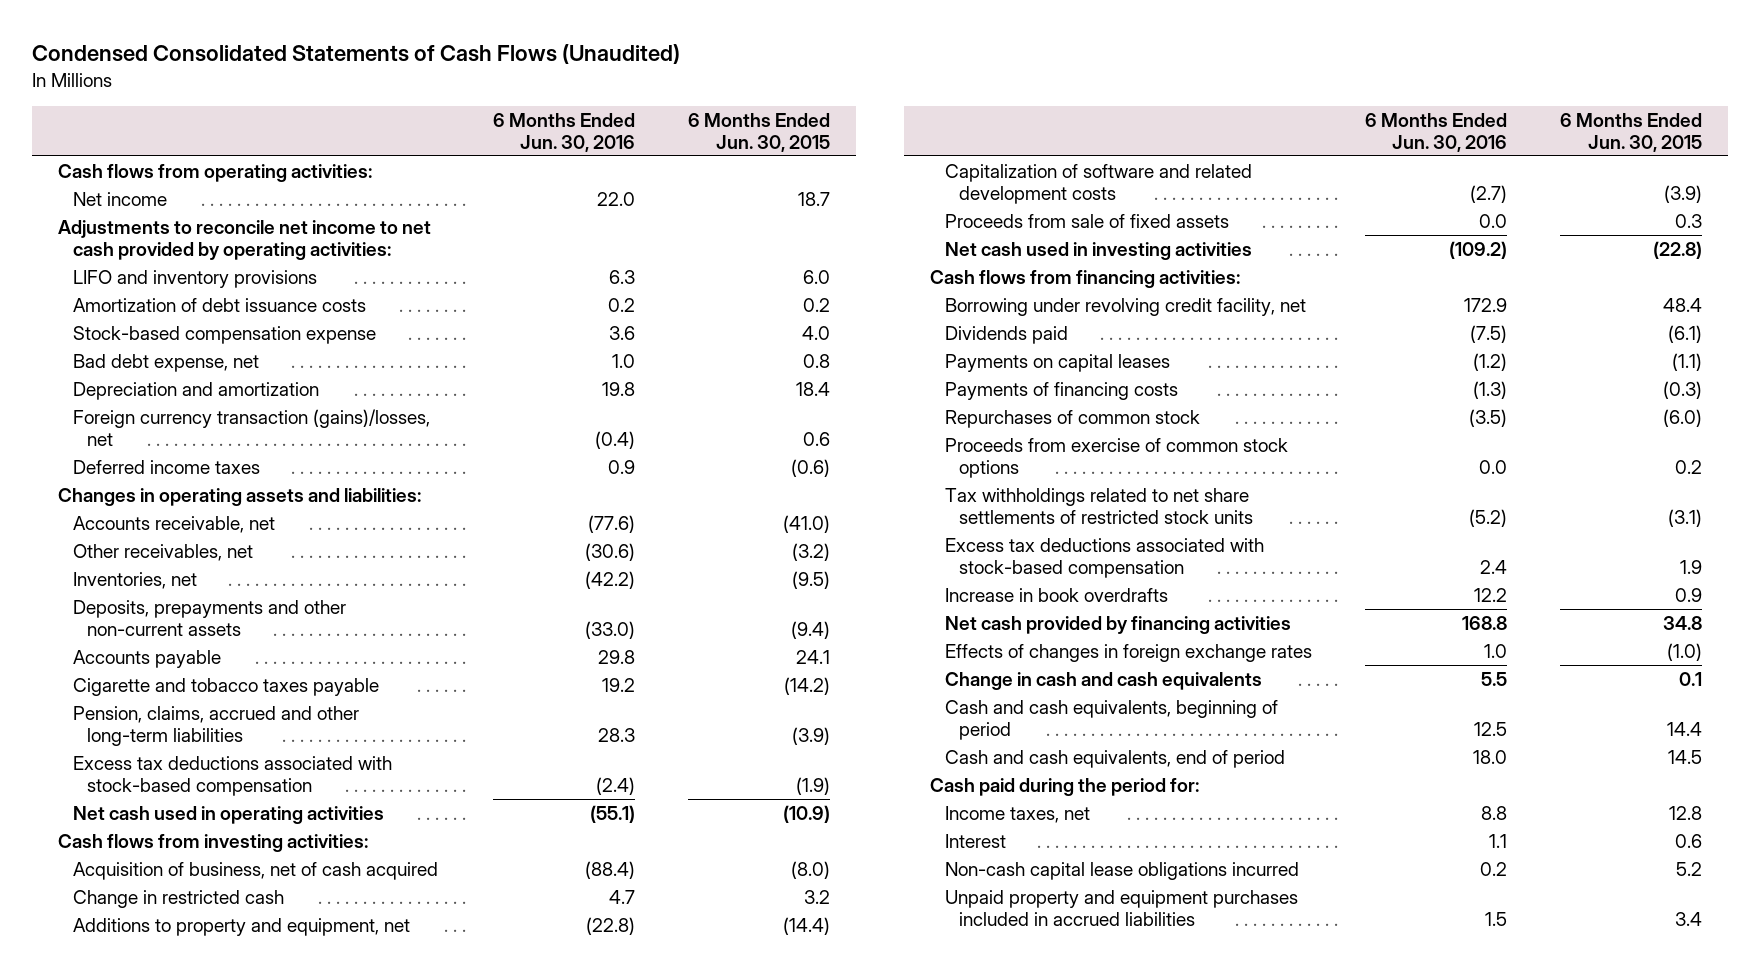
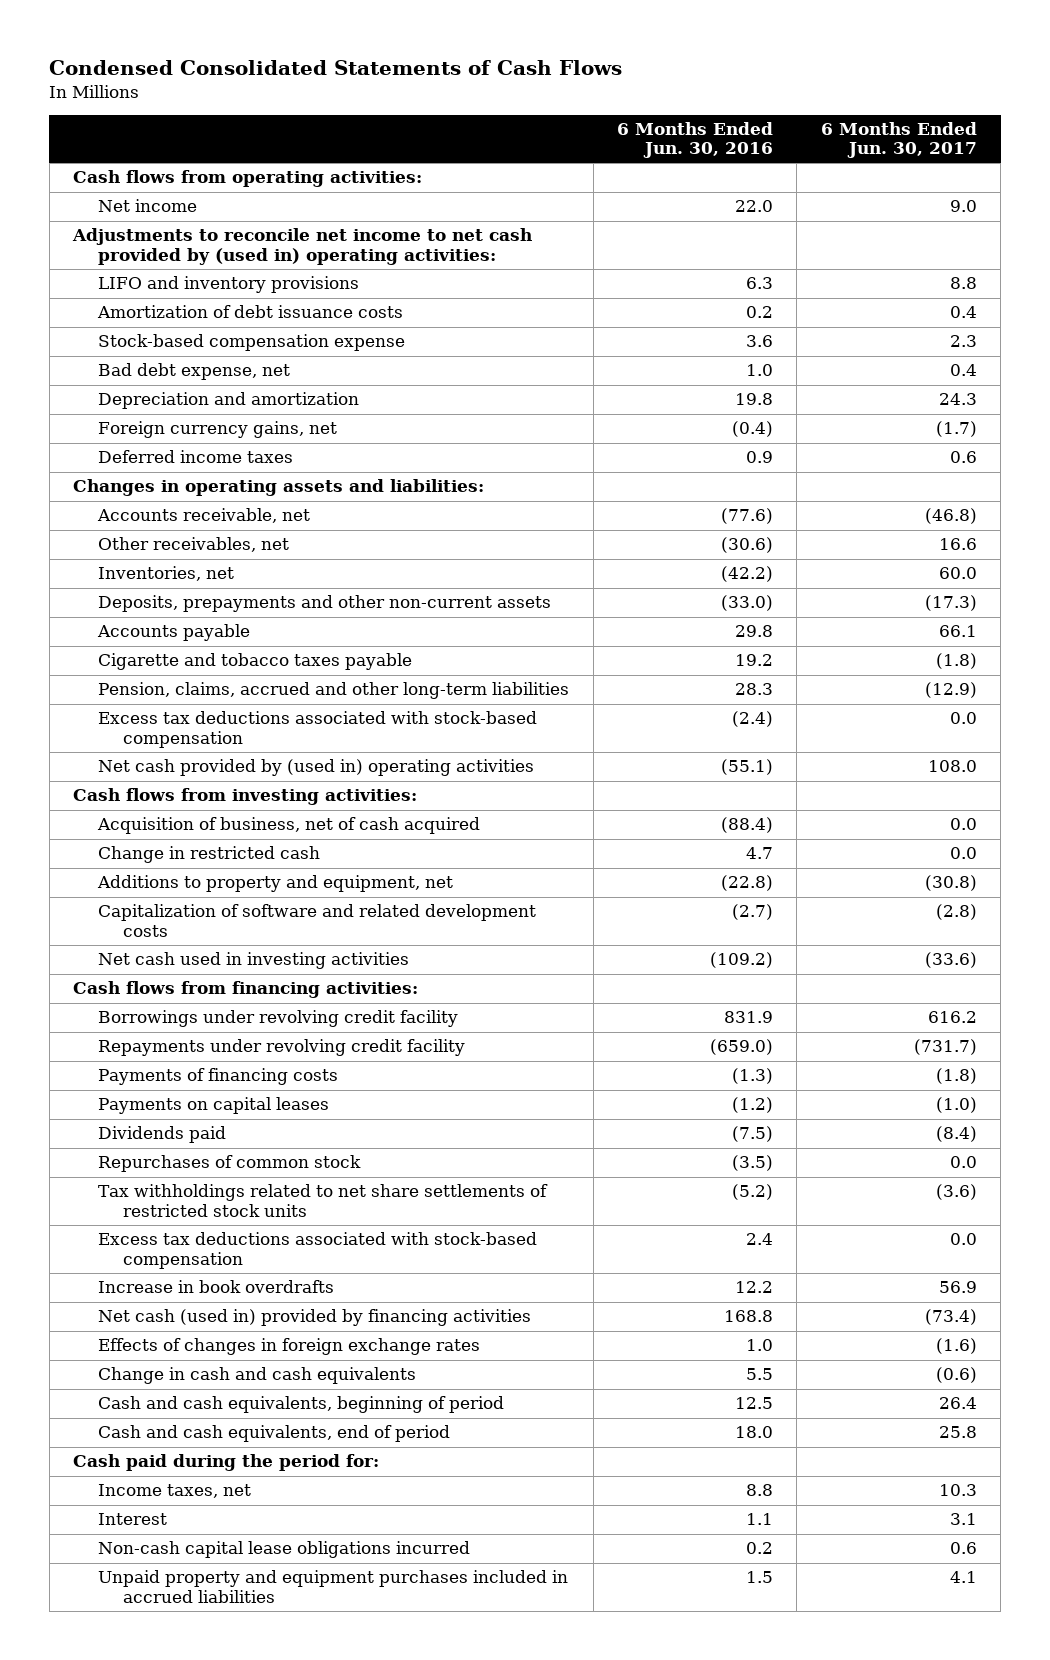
- Condensed Consolidated Statements of Cash Flows (Unaudited)
+ Condensed Consolidated Statements of Cash Flows
- | 6 Months Ended Jun. 30, 2016 | 6 Months Ended Jun. 30, 2015
+ | 6 Months Ended Jun. 30, 2016 | 6 Months Ended Jun. 30, 2017
- Adjustments to reconcile net income to net cash provided by operating activities:
+ Adjustments to reconcile net income to net cash provided by (used in) operating activities:
- Foreign currency transaction (gains)/losses, net | (0.4) | 0.6
+ Foreign currency gains, net | (0.4) | (1.7)
- Net cash used in operating activities | (55.1) | (10.9)
+ Net cash provided by (used in) operating activities | (55.1) | 108.0
- Proceeds from sale of fixed assets | 0.0 | 0.3
- Borrowing under revolving credit facility, net | 172.9 | 48.4
+ Borrowings under revolving credit facility | 831.9 | 616.2
+ Repayments under revolving credit facility | (659.0) | (731.7)
moved down: Payments on capital leases | (1.2) | (1.0)
moved down: Dividends paid | (7.5) | (8.4)
- Proceeds from exercise of common stock options | 0.0 | 0.2
- Net cash provided by financing activities | 168.8 | 34.8
+ Net cash (used in) provided by financing activities | 168.8 | (73.4)

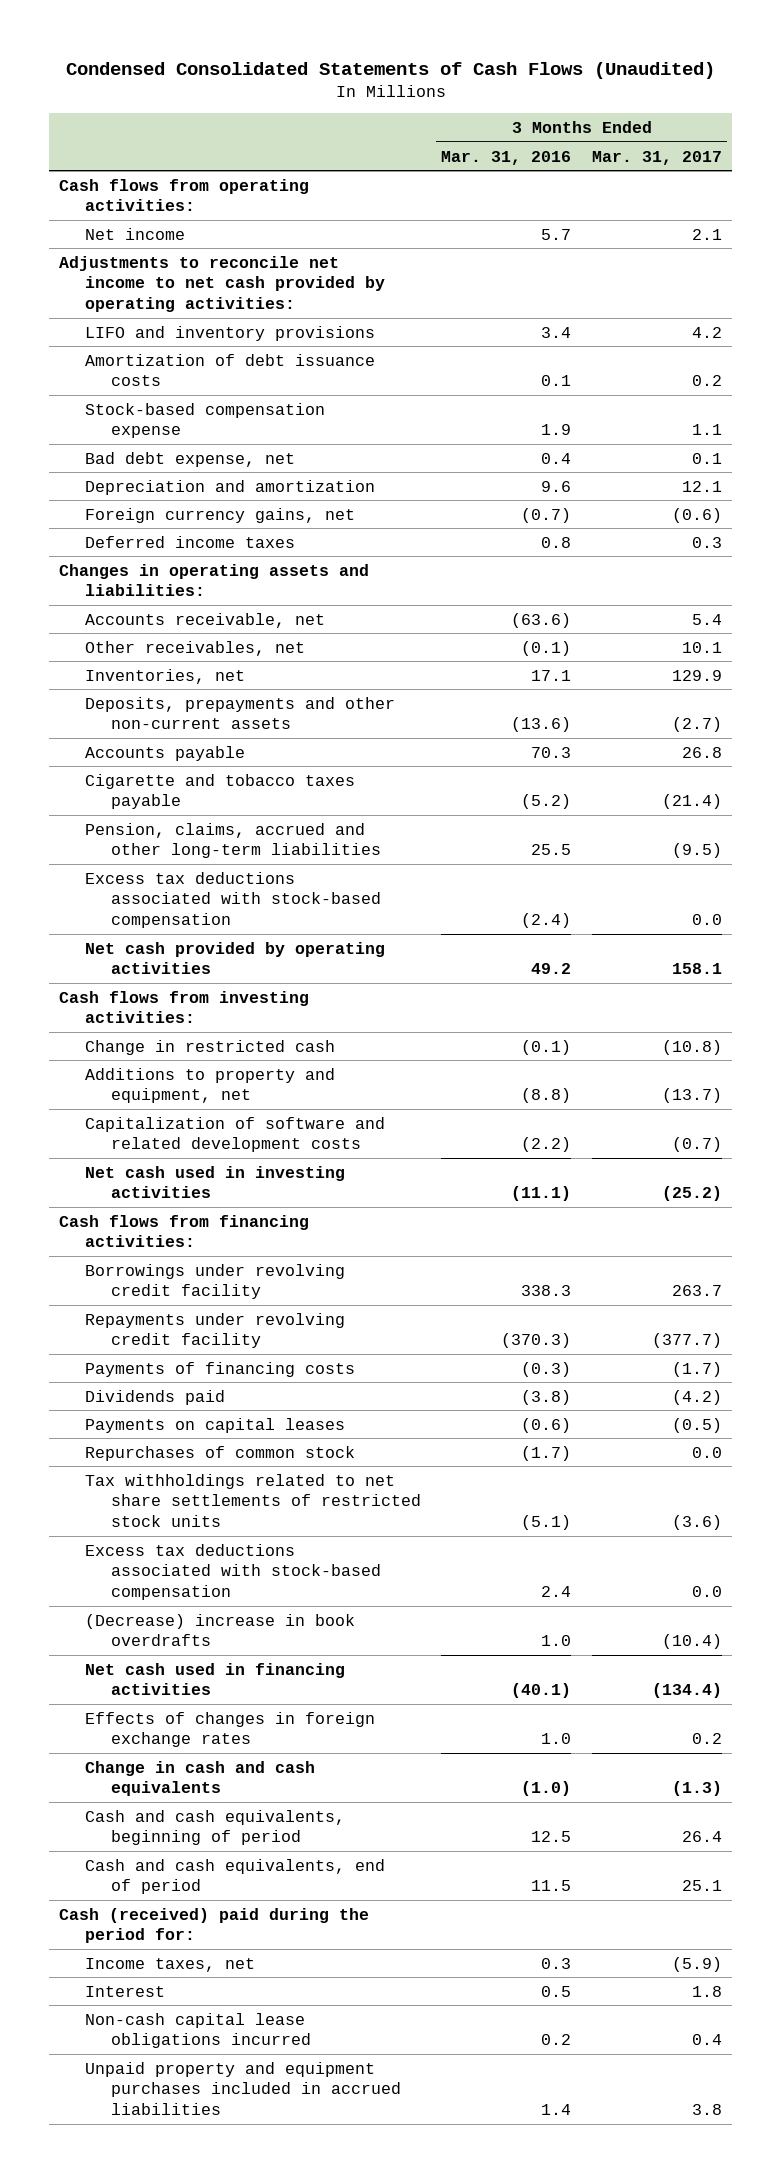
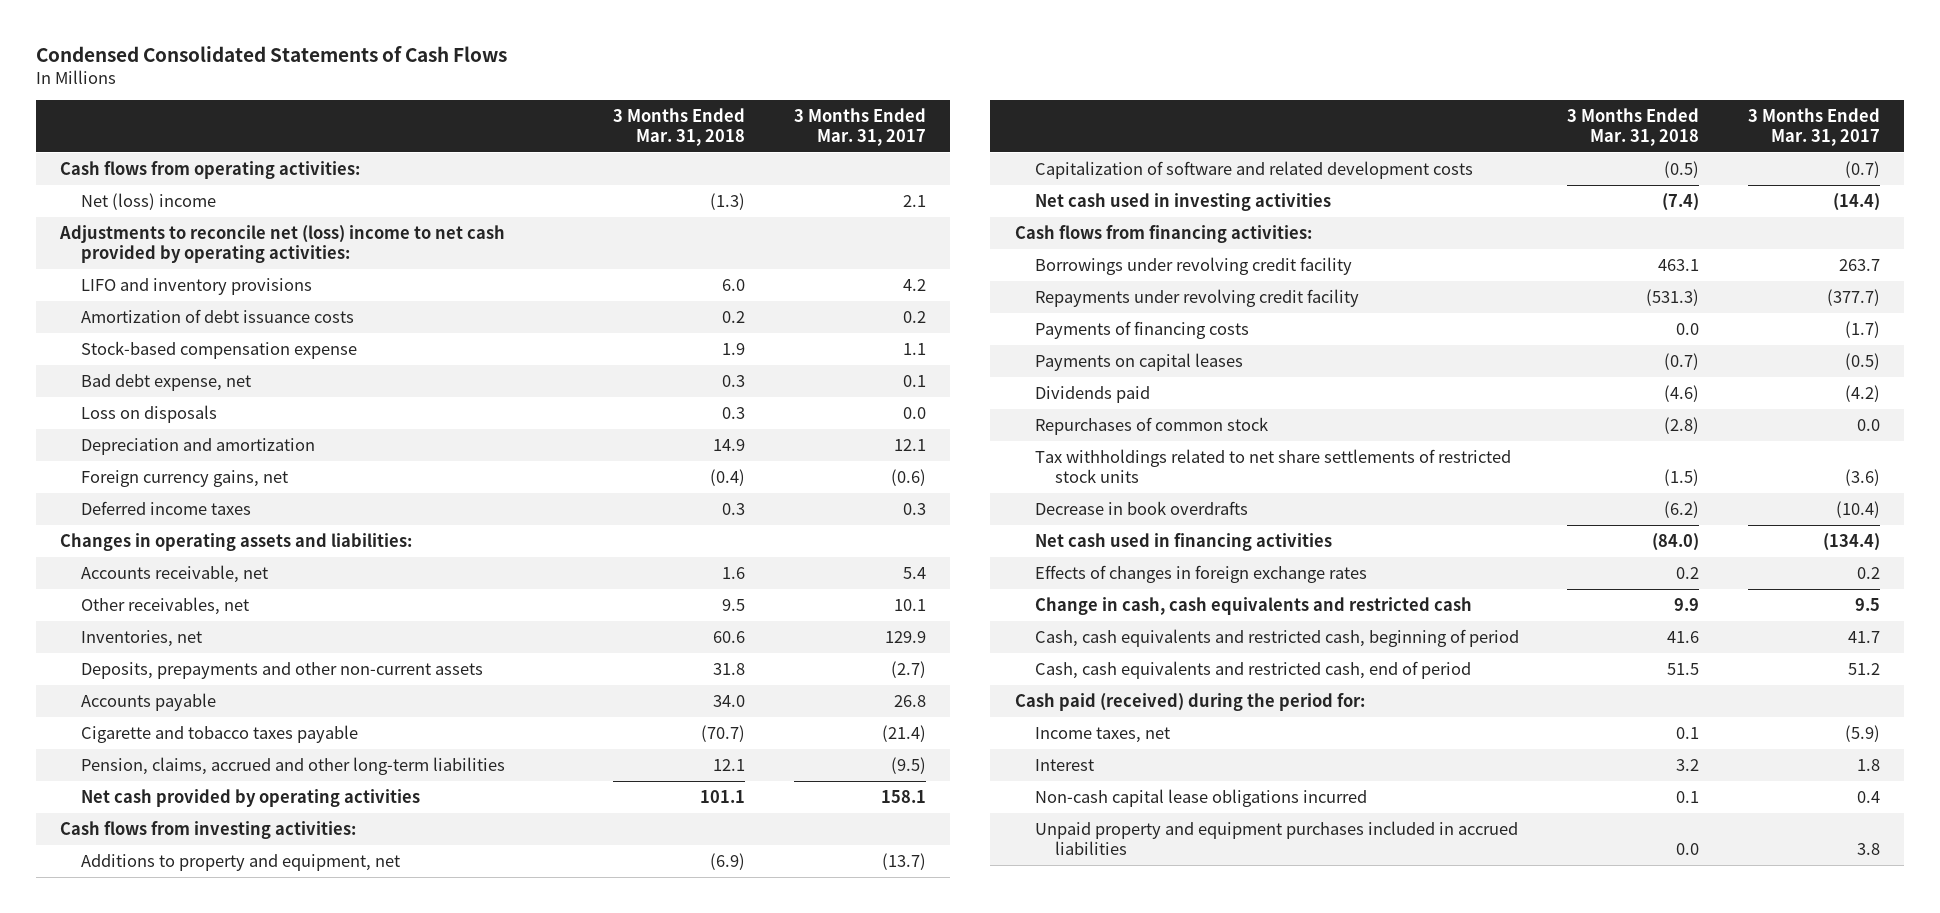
- Condensed Consolidated Statements of Cash Flows (Unaudited)
+ Condensed Consolidated Statements of Cash Flows
- | 3 Months Ended Mar. 31, 2016 | 3 Months Ended Mar. 31, 2017
+ | 3 Months Ended Mar. 31, 2018 | 3 Months Ended Mar. 31, 2017
- Net income | 5.7 | 2.1
- Adjustments to reconcile net income to net cash provided by operating activities:
+ Net (loss) income | (1.3) | 2.1
+ Adjustments to reconcile net (loss) income to net cash provided by operating activities:
+ Loss on disposals | 0.3 | 0.0
- Excess tax deductions associated with stock-based compensation | (2.4) | 0.0
- Change in restricted cash | (0.1) | (10.8)
- Net cash used in investing activities | (11.1) | (25.2)
+ Net cash used in investing activities | (7.4) | (14.4)
moved down: Dividends paid | (4.6) | (4.2)
- Excess tax deductions associated with stock-based compensation | 2.4 | 0.0
- (Decrease) increase in book overdrafts | 1.0 | (10.4)
+ Decrease in book overdrafts | (6.2) | (10.4)
- Change in cash and cash equivalents | (1.0) | (1.3)
- Cash and cash equivalents, beginning of period | 12.5 | 26.4
- Cash and cash equivalents, end of period | 11.5 | 25.1
- Cash (received) paid during the period for:
+ Change in cash, cash equivalents and restricted cash | 9.9 | 9.5
+ Cash, cash equivalents and restricted cash, beginning of period | 41.6 | 41.7
+ Cash, cash equivalents and restricted cash, end of period | 51.5 | 51.2
+ Cash paid (received) during the period for:

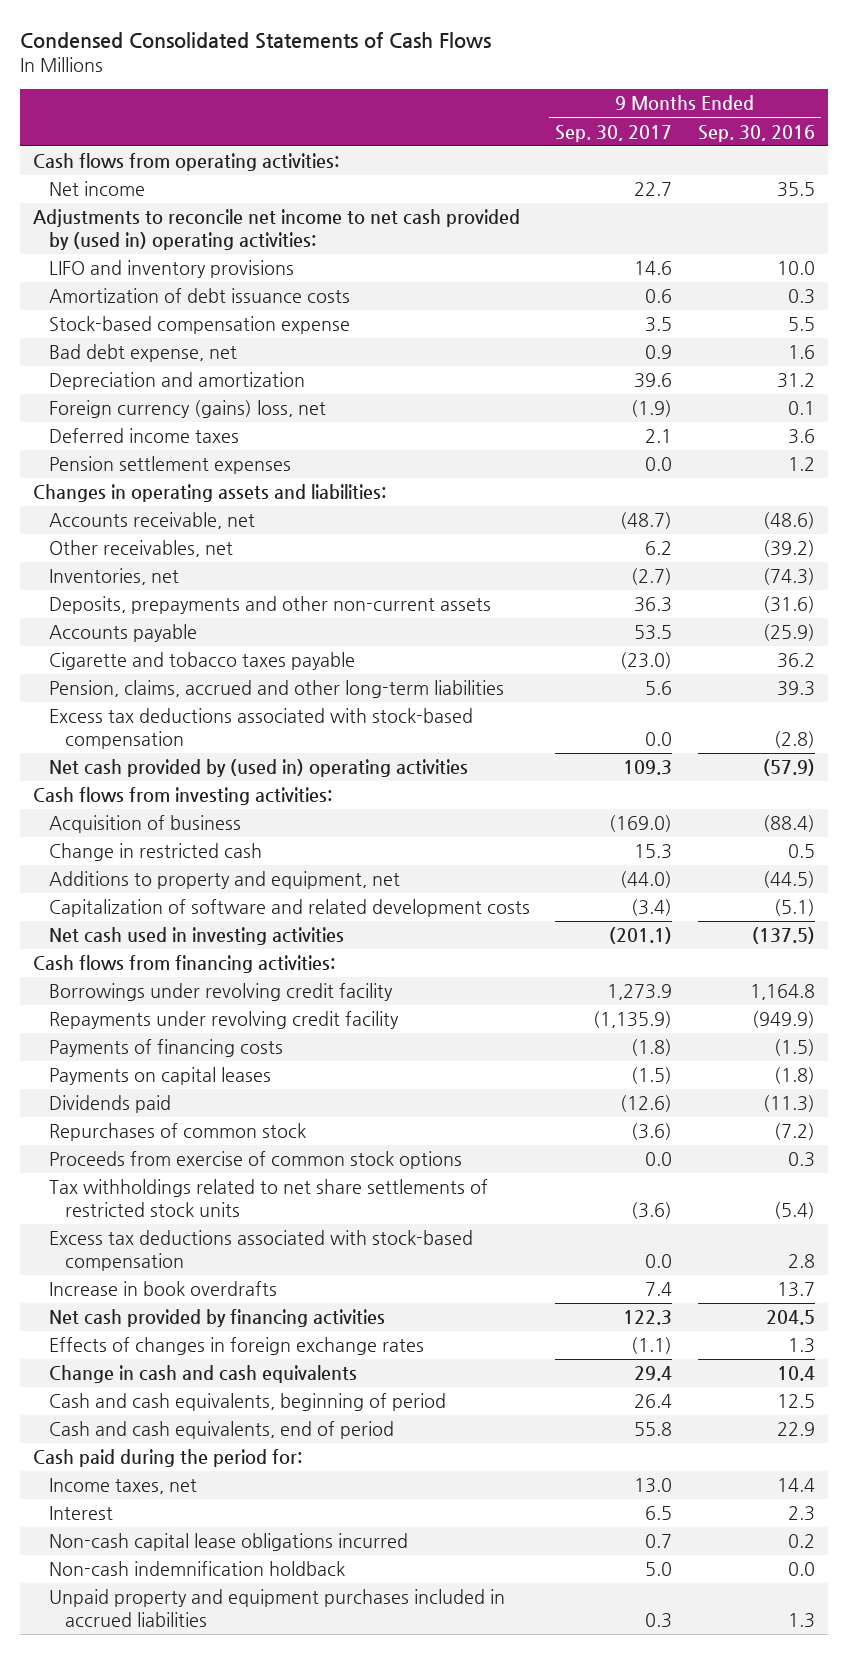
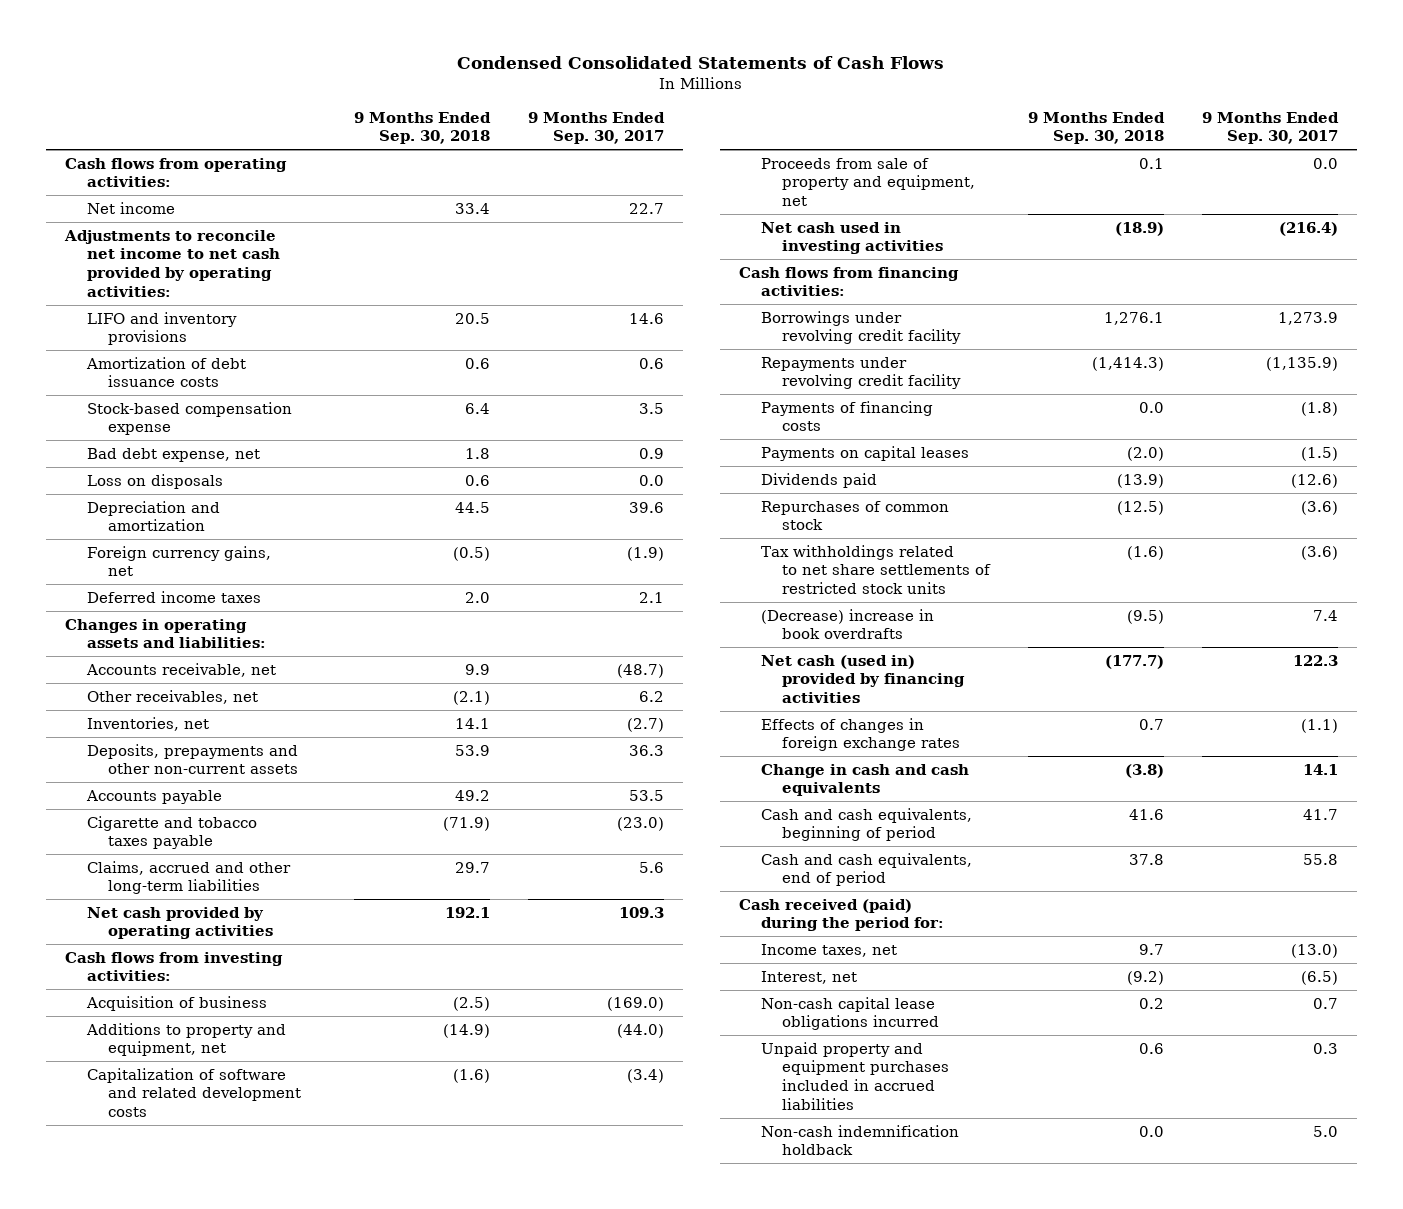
- | 9 Months Ended Sep. 30, 2017 | 9 Months Ended Sep. 30, 2016
+ | 9 Months Ended Sep. 30, 2018 | 9 Months Ended Sep. 30, 2017
- Adjustments to reconcile net income to net cash provided by (used in) operating activities:
+ Adjustments to reconcile net income to net cash provided by operating activities:
+ Loss on disposals | 0.6 | 0.0
- Foreign currency (gains) loss, net | (1.9) | 0.1
+ Foreign currency gains, net | (0.5) | (1.9)
- Pension settlement expenses | 0.0 | 1.2
- Pension, claims, accrued and other long-term liabilities | 5.6 | 39.3
- Excess tax deductions associated with stock-based compensation | 0.0 | (2.8)
- Net cash provided by (used in) operating activities | 109.3 | (57.9)
+ Claims, accrued and other long-term liabilities | 29.7 | 5.6
+ Net cash provided by operating activities | 192.1 | 109.3
- Change in restricted cash | 15.3 | 0.5
- Net cash used in investing activities | (201.1) | (137.5)
+ Proceeds from sale of property and equipment, net | 0.1 | 0.0
+ Net cash used in investing activities | (18.9) | (216.4)
- Proceeds from exercise of common stock options | 0.0 | 0.3
- Excess tax deductions associated with stock-based compensation | 0.0 | 2.8
- Increase in book overdrafts | 7.4 | 13.7
- Net cash provided by financing activities | 122.3 | 204.5
+ (Decrease) increase in book overdrafts | (9.5) | 7.4
+ Net cash (used in) provided by financing activities | (177.7) | 122.3
- Change in cash and cash equivalents | 29.4 | 10.4
- Cash and cash equivalents, beginning of period | 26.4 | 12.5
+ Change in cash and cash equivalents | (3.8) | 14.1
+ Cash and cash equivalents, beginning of period | 41.6 | 41.7
- Cash paid during the period for:
- Income taxes, net | 13.0 | 14.4
- Interest | 6.5 | 2.3
+ Cash received (paid) during the period for:
+ Income taxes, net | 9.7 | (13.0)
+ Interest, net | (9.2) | (6.5)
moved down: Non-cash indemnification holdback | 0.0 | 5.0

